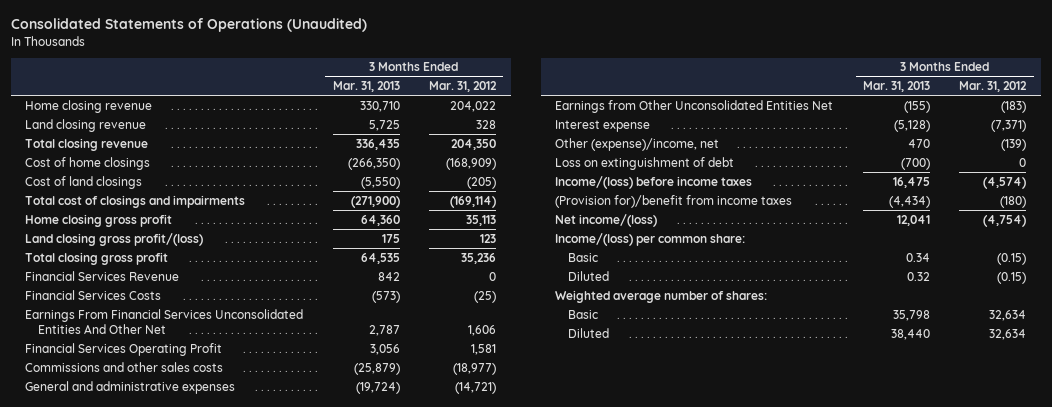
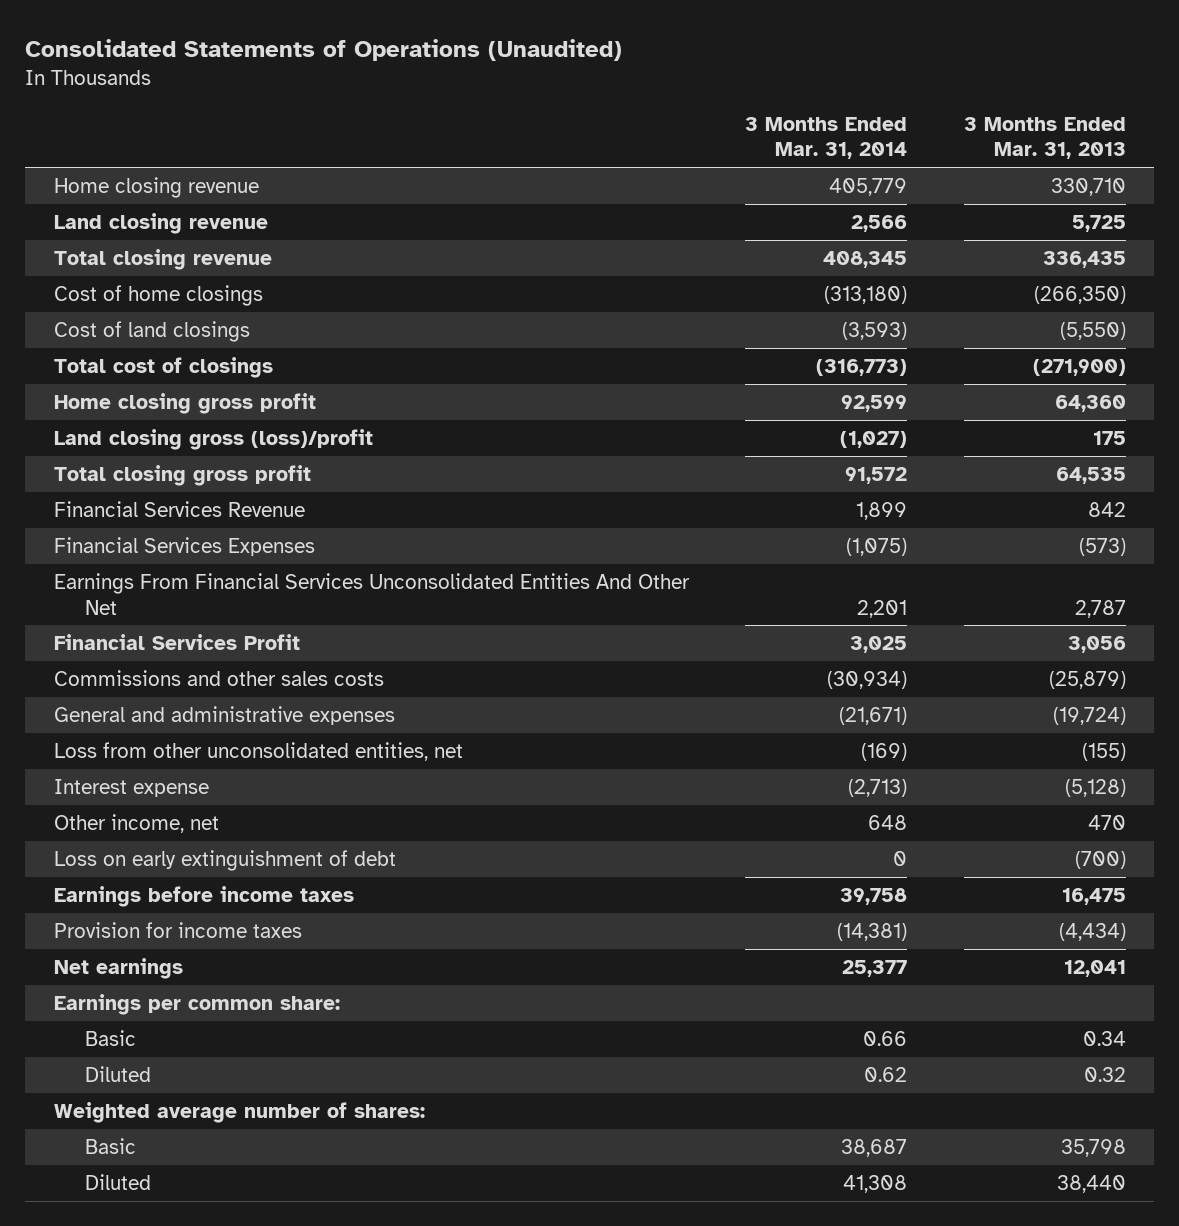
- | 3 Months Ended Mar. 31, 2013 | 3 Months Ended Mar. 31, 2012
+ | 3 Months Ended Mar. 31, 2014 | 3 Months Ended Mar. 31, 2013
- Total cost of closings and impairments | (271,900) | (169,114)
+ Total cost of closings | (316,773) | (271,900)
- Land closing gross profit/(loss) | 175 | 123
+ Land closing gross (loss)/profit | (1,027) | 175
- Financial Services Costs | (573) | (25)
+ Financial Services Expenses | (1,075) | (573)
- Financial Services Operating Profit | 3,056 | 1,581
+ Financial Services Profit | 3,025 | 3,056
- Earnings from Other Unconsolidated Entities Net | (155) | (183)
+ Loss from other unconsolidated entities, net | (169) | (155)
- Other (expense)/income, net | 470 | (139)
- Loss on extinguishment of debt | (700) | 0
- Income/(loss) before income taxes | 16,475 | (4,574)
- (Provision for)/benefit from income taxes | (4,434) | (180)
- Net income/(loss) | 12,041 | (4,754)
- Income/(loss) per common share:
+ Other income, net | 648 | 470
+ Loss on early extinguishment of debt | 0 | (700)
+ Earnings before income taxes | 39,758 | 16,475
+ Provision for income taxes | (14,381) | (4,434)
+ Net earnings | 25,377 | 12,041
+ Earnings per common share:

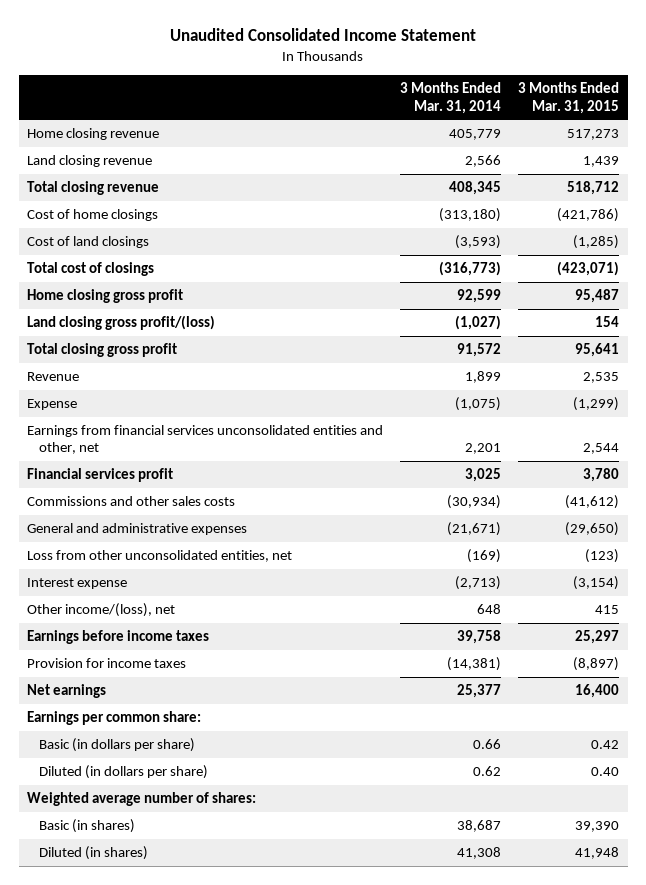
- Consolidated Statements of Operations (Unaudited)
+ Unaudited Consolidated Income Statement
- | 3 Months Ended Mar. 31, 2014 | 3 Months Ended Mar. 31, 2013
+ | 3 Months Ended Mar. 31, 2014 | 3 Months Ended Mar. 31, 2015
- Land closing gross (loss)/profit | (1,027) | 175
+ Land closing gross profit/(loss) | (1,027) | 154
- Financial Services Revenue | 1,899 | 842
- Financial Services Expenses | (1,075) | (573)
- Earnings From Financial Services Unconsolidated Entities And Other Net | 2,201 | 2,787
- Financial Services Profit | 3,025 | 3,056
+ Revenue | 1,899 | 2,535
+ Expense | (1,075) | (1,299)
+ Earnings from financial services unconsolidated entities and other, net | 2,201 | 2,544
+ Financial services profit | 3,025 | 3,780
- Other income, net | 648 | 470
- Loss on early extinguishment of debt | 0 | (700)
+ Other income/(loss), net | 648 | 415
- Basic | 0.66 | 0.34
- Diluted | 0.62 | 0.32
+ Basic (in dollars per share) | 0.66 | 0.42
+ Diluted (in dollars per share) | 0.62 | 0.40
- Basic | 38,687 | 35,798
- Diluted | 41,308 | 38,440
+ Basic (in shares) | 38,687 | 39,390
+ Diluted (in shares) | 41,308 | 41,948

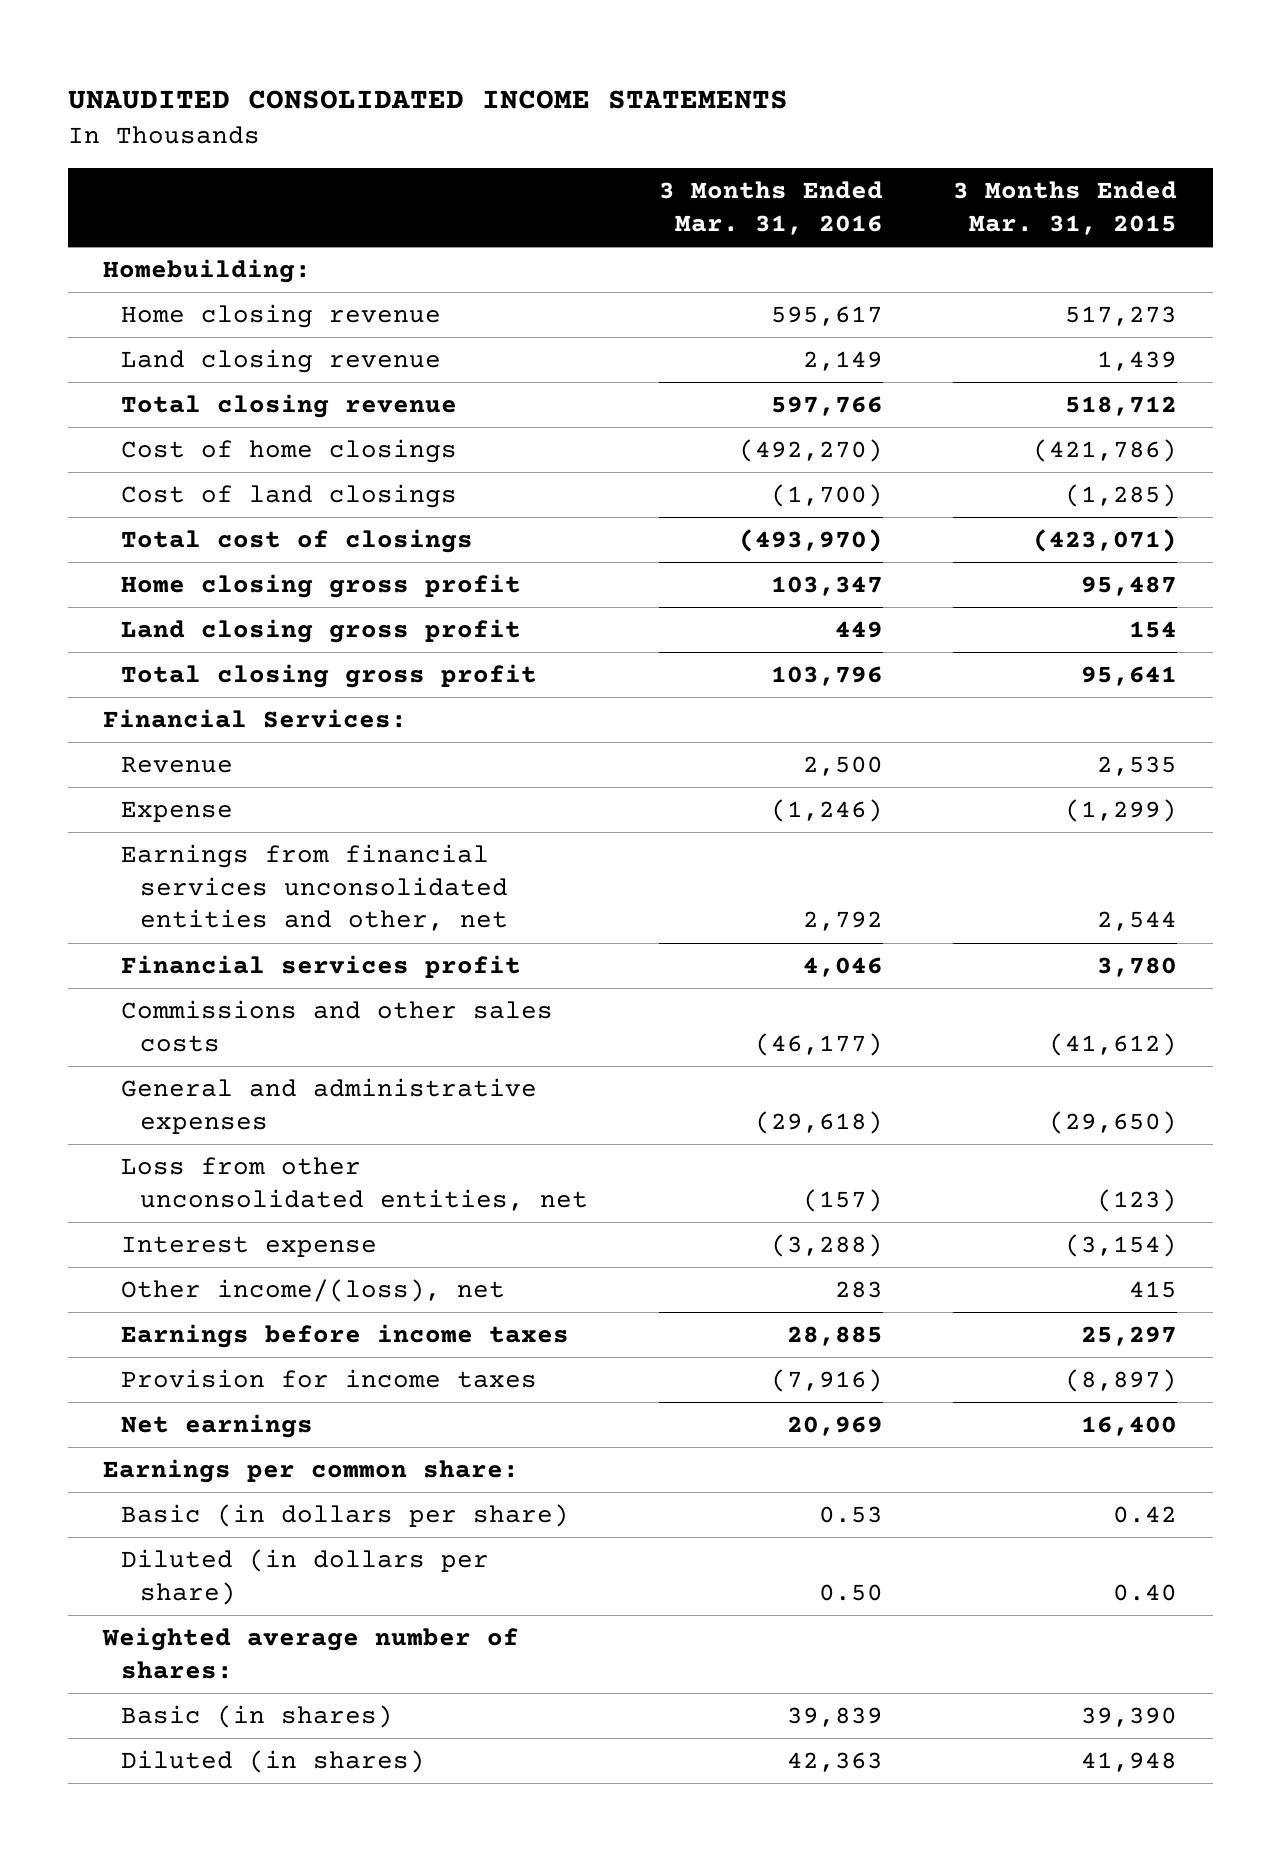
- Unaudited Consolidated Income Statement
+ UNAUDITED CONSOLIDATED INCOME STATEMENTS
- | 3 Months Ended Mar. 31, 2014 | 3 Months Ended Mar. 31, 2015
+ | 3 Months Ended Mar. 31, 2016 | 3 Months Ended Mar. 31, 2015
+ Homebuilding:
- Land closing gross profit/(loss) | (1,027) | 154
+ Land closing gross profit | 449 | 154
+ Financial Services:

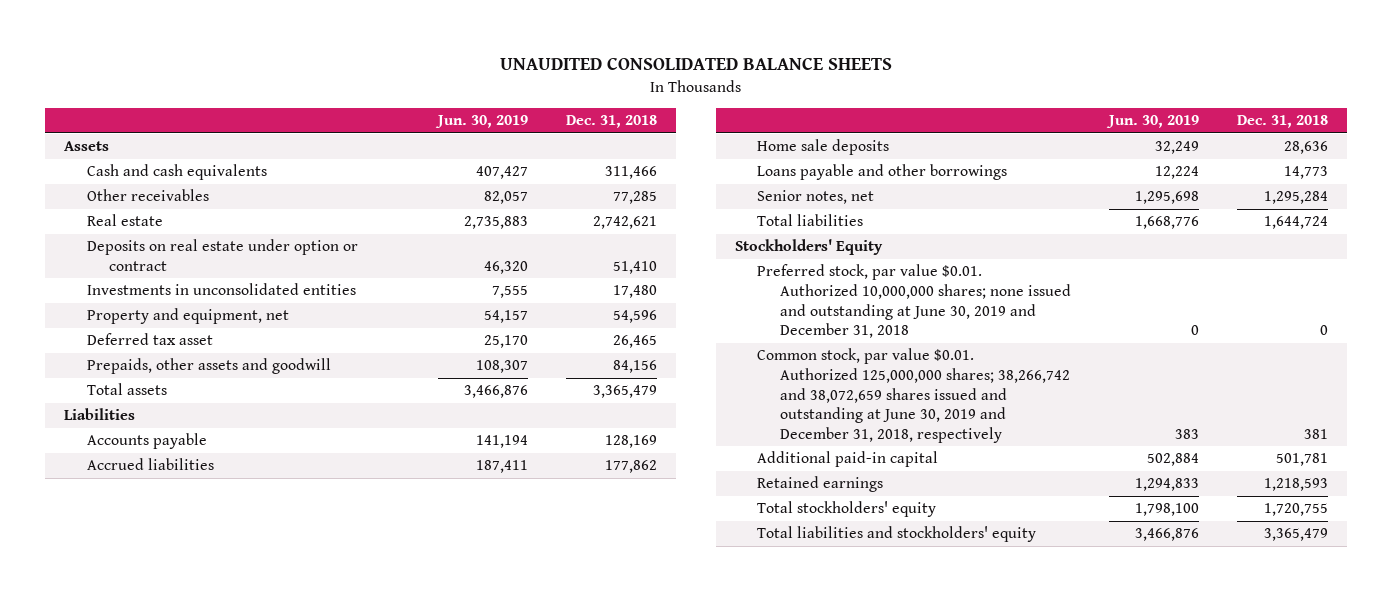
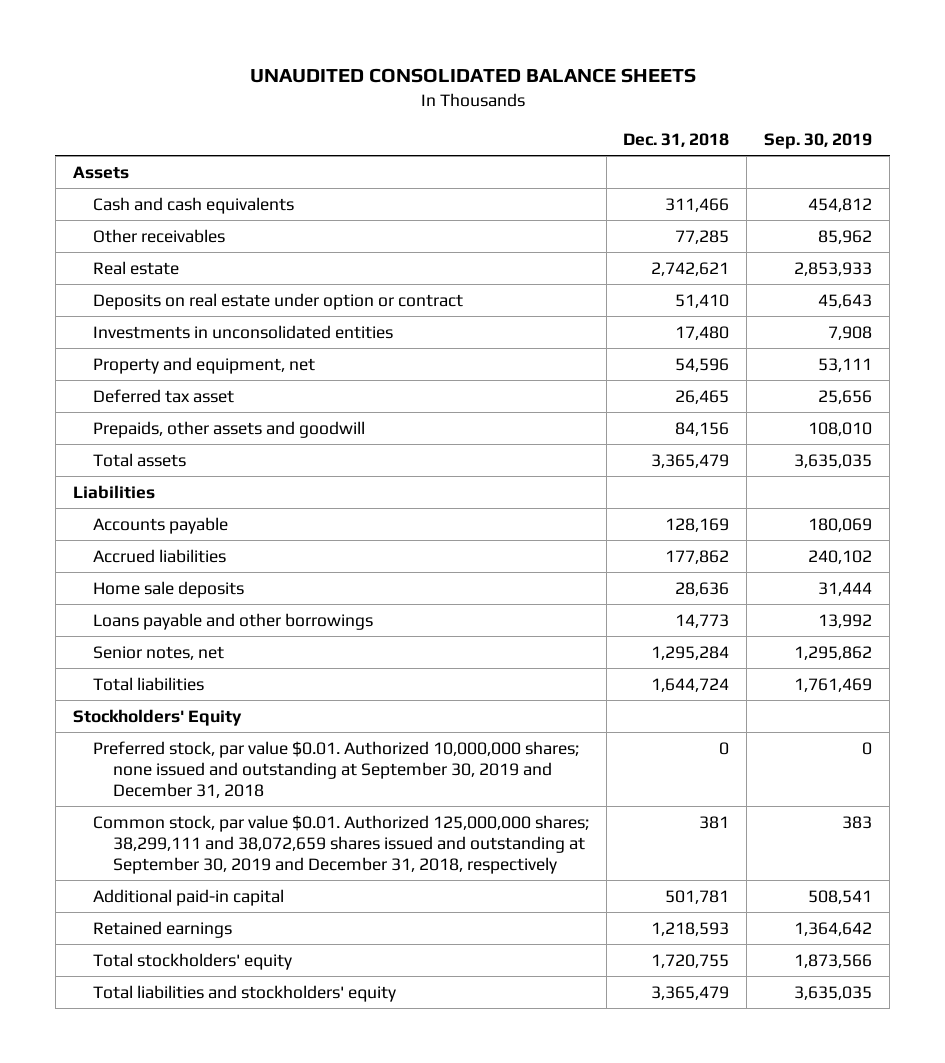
- | Jun. 30, 2019 | Dec. 31, 2018
+ | Dec. 31, 2018 | Sep. 30, 2019
- Preferred stock, par value $0.01. Authorized 10,000,000 shares; none issued and outstanding at June 30, 2019 and December 31, 2018 | 0 | 0
- Common stock, par value $0.01. Authorized 125,000,000 shares; 38,266,742 and 38,072,659 shares issued and outstanding at June 30, 2019 and December 31, 2018, respectively | 383 | 381
+ Preferred stock, par value $0.01. Authorized 10,000,000 shares; none issued and outstanding at September 30, 2019 and December 31, 2018 | 0 | 0
+ Common stock, par value $0.01. Authorized 125,000,000 shares; 38,299,111 and 38,072,659 shares issued and outstanding at September 30, 2019 and December 31, 2018, respectively | 381 | 383

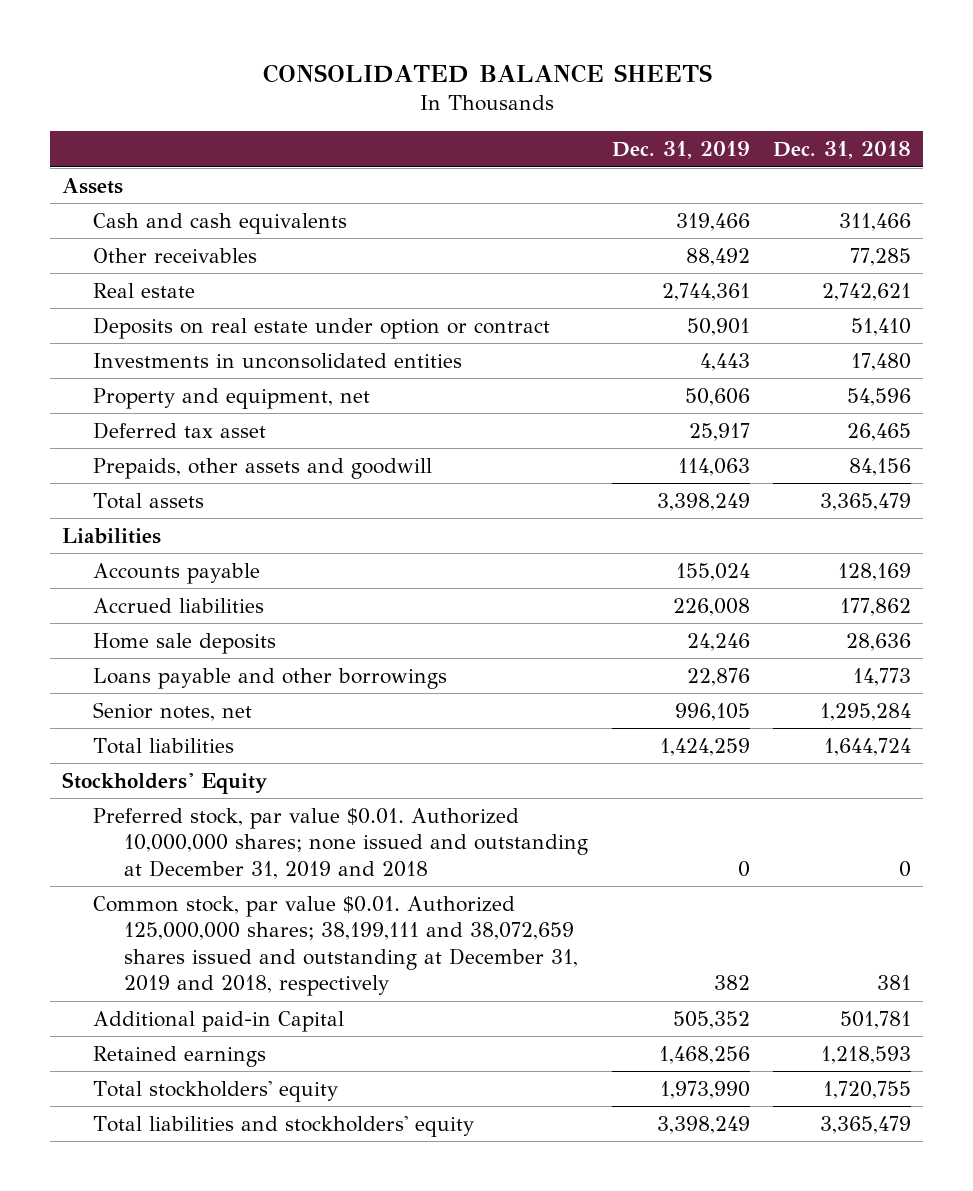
- UNAUDITED CONSOLIDATED BALANCE SHEETS
+ CONSOLIDATED BALANCE SHEETS
- | Dec. 31, 2018 | Sep. 30, 2019
+ | Dec. 31, 2019 | Dec. 31, 2018
- Preferred stock, par value $0.01. Authorized 10,000,000 shares; none issued and outstanding at September 30, 2019 and December 31, 2018 | 0 | 0
- Common stock, par value $0.01. Authorized 125,000,000 shares; 38,299,111 and 38,072,659 shares issued and outstanding at September 30, 2019 and December 31, 2018, respectively | 381 | 383
- Additional paid-in capital | 501,781 | 508,541
+ Preferred stock, par value $0.01. Authorized 10,000,000 shares; none issued and outstanding at December 31, 2019 and 2018 | 0 | 0
+ Common stock, par value $0.01. Authorized 125,000,000 shares; 38,199,111 and 38,072,659 shares issued and outstanding at December 31, 2019 and 2018, respectively | 382 | 381
+ Additional paid-in Capital | 505,352 | 501,781

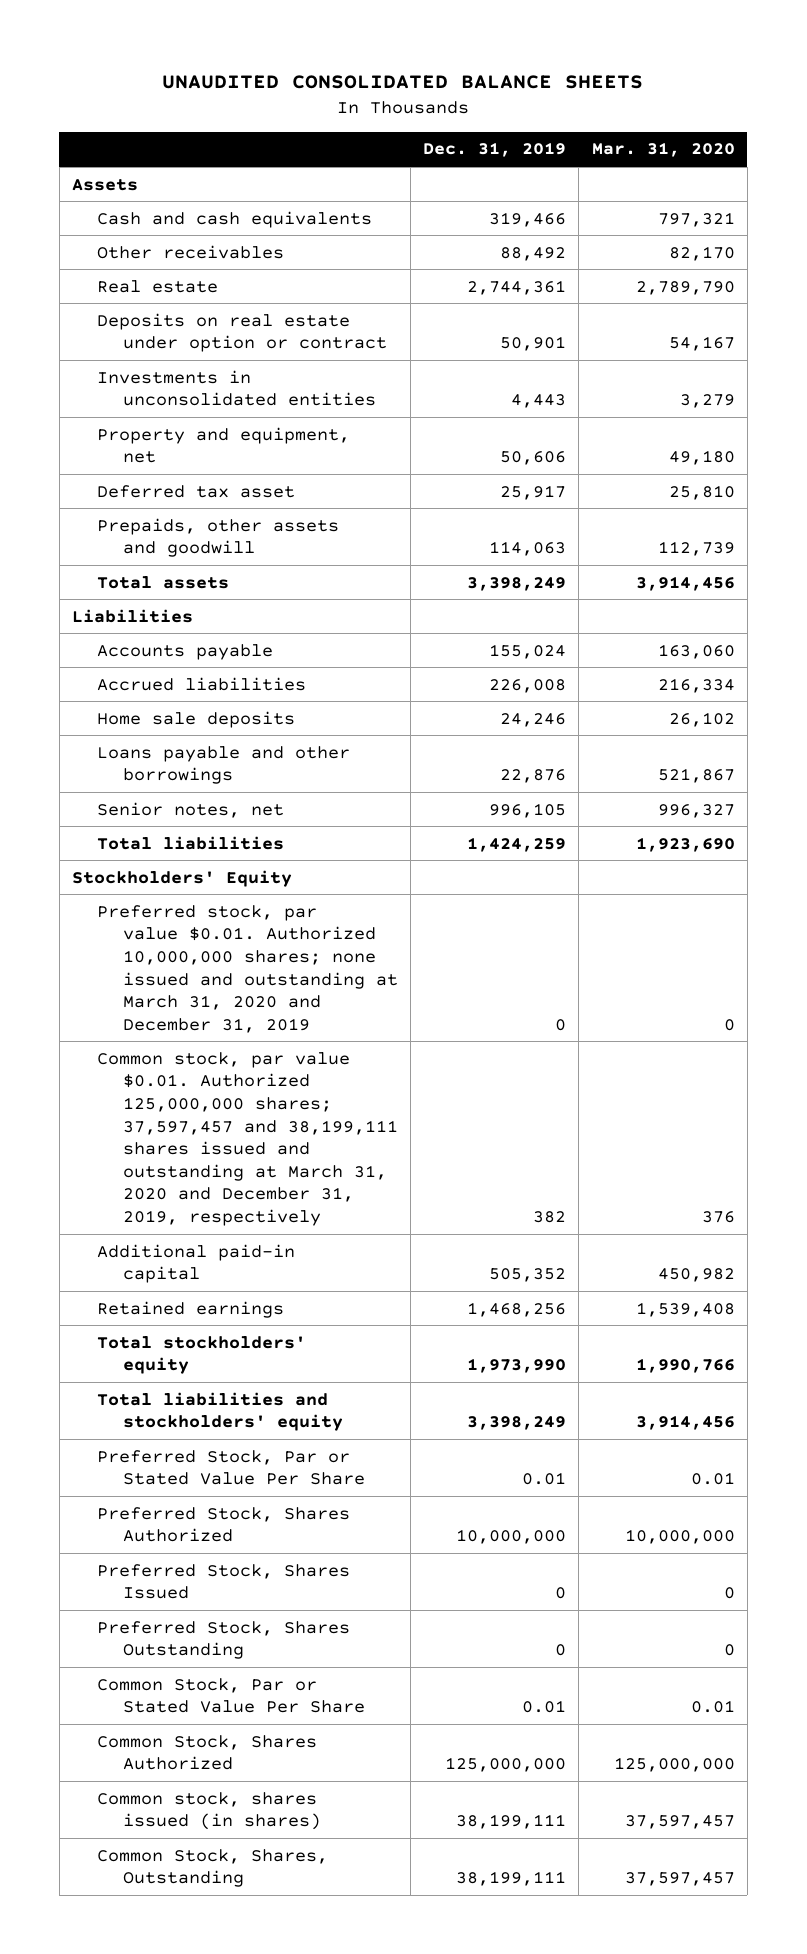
- CONSOLIDATED BALANCE SHEETS
+ UNAUDITED CONSOLIDATED BALANCE SHEETS
- | Dec. 31, 2019 | Dec. 31, 2018
+ | Dec. 31, 2019 | Mar. 31, 2020
- Preferred stock, par value $0.01. Authorized 10,000,000 shares; none issued and outstanding at December 31, 2019 and 2018 | 0 | 0
- Common stock, par value $0.01. Authorized 125,000,000 shares; 38,199,111 and 38,072,659 shares issued and outstanding at December 31, 2019 and 2018, respectively | 382 | 381
- Additional paid-in Capital | 505,352 | 501,781
+ Preferred stock, par value $0.01. Authorized 10,000,000 shares; none issued and outstanding at March 31, 2020 and December 31, 2019 | 0 | 0
+ Common stock, par value $0.01. Authorized 125,000,000 shares; 37,597,457 and 38,199,111 shares issued and outstanding at March 31, 2020 and December 31, 2019, respectively | 382 | 376
+ Additional paid-in capital | 505,352 | 450,982
+ Preferred Stock, Par or Stated Value Per Share | 0.01 | 0.01
+ Preferred Stock, Shares Authorized | 10,000,000 | 10,000,000
+ Preferred Stock, Shares Issued | 0 | 0
+ Preferred Stock, Shares Outstanding | 0 | 0
+ Common Stock, Par or Stated Value Per Share | 0.01 | 0.01
+ Common Stock, Shares Authorized | 125,000,000 | 125,000,000
+ Common stock, shares issued (in shares) | 38,199,111 | 37,597,457
+ Common Stock, Shares, Outstanding | 38,199,111 | 37,597,457

